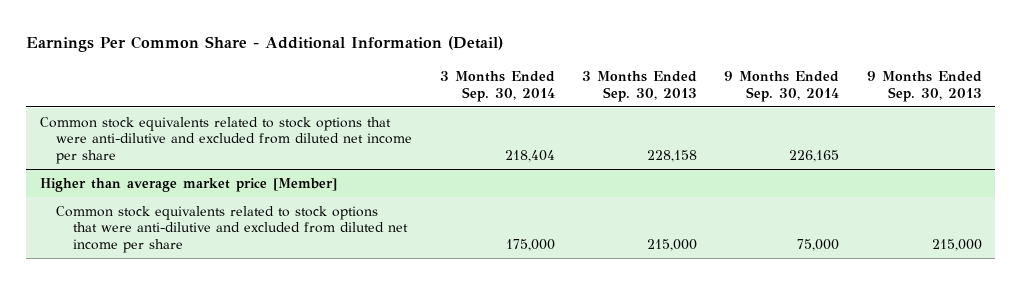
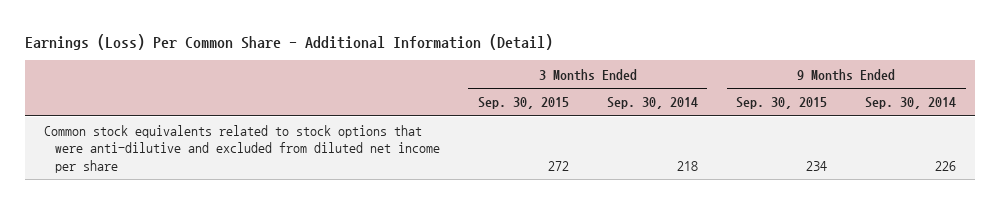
- Earnings Per Common Share - Additional Information (Detail)
+ Earnings (Loss) Per Common Share - Additional Information (Detail)
- | 3 Months Ended Sep. 30, 2014 | 3 Months Ended Sep. 30, 2013 | 9 Months Ended Sep. 30, 2014 | 9 Months Ended Sep. 30, 2013
+ | 3 Months Ended Sep. 30, 2015 | 3 Months Ended Sep. 30, 2014 | 9 Months Ended Sep. 30, 2015 | 9 Months Ended Sep. 30, 2014
- Common stock equivalents related to stock options that were anti-dilutive and excluded from diluted net income per share | 218,404 | 228,158 | 226,165 |
- Higher than average market price [Member]
- Common stock equivalents related to stock options that were anti-dilutive and excluded from diluted net income per share | 175,000 | 215,000 | 75,000 | 215,000
+ Common stock equivalents related to stock options that were anti-dilutive and excluded from diluted net income per share | 272 | 218 | 234 | 226

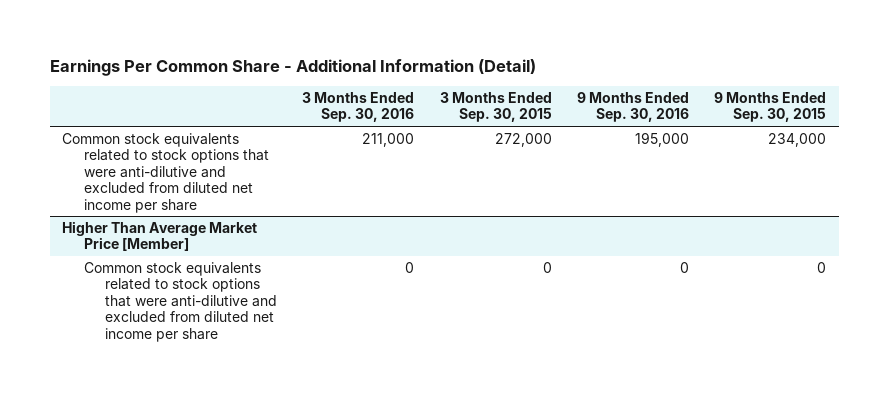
- Earnings (Loss) Per Common Share - Additional Information (Detail)
+ Earnings Per Common Share - Additional Information (Detail)
- | 3 Months Ended Sep. 30, 2015 | 3 Months Ended Sep. 30, 2014 | 9 Months Ended Sep. 30, 2015 | 9 Months Ended Sep. 30, 2014
+ | 3 Months Ended Sep. 30, 2016 | 3 Months Ended Sep. 30, 2015 | 9 Months Ended Sep. 30, 2016 | 9 Months Ended Sep. 30, 2015
- Common stock equivalents related to stock options that were anti-dilutive and excluded from diluted net income per share | 272 | 218 | 234 | 226
+ Common stock equivalents related to stock options that were anti-dilutive and excluded from diluted net income per share | 211,000 | 272,000 | 195,000 | 234,000
+ Higher Than Average Market Price [Member]
+ Common stock equivalents related to stock options that were anti-dilutive and excluded from diluted net income per share | 0 | 0 | 0 | 0

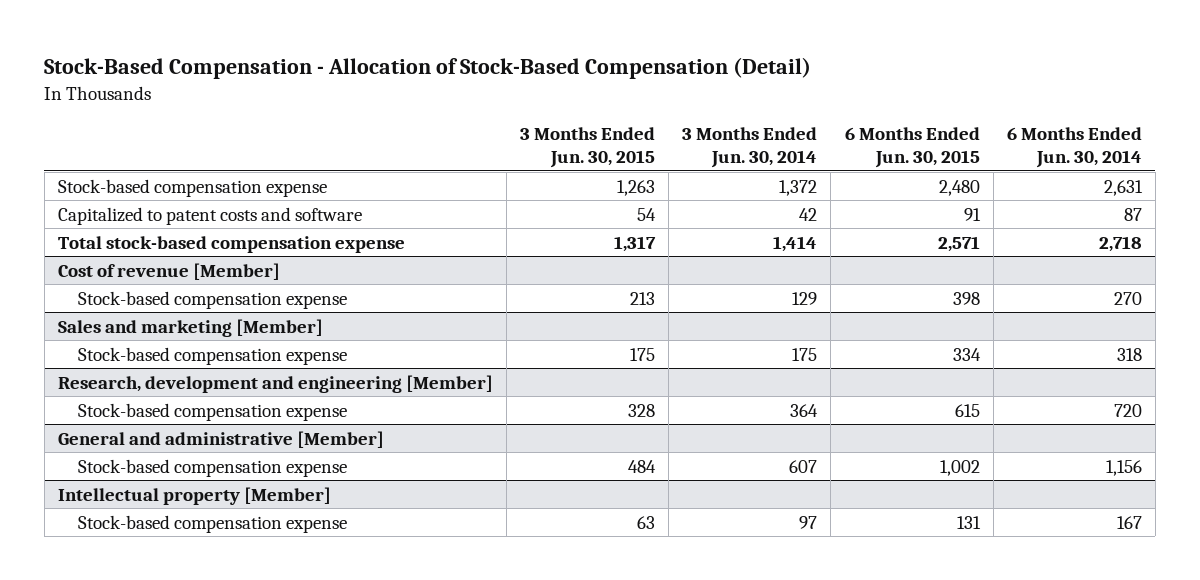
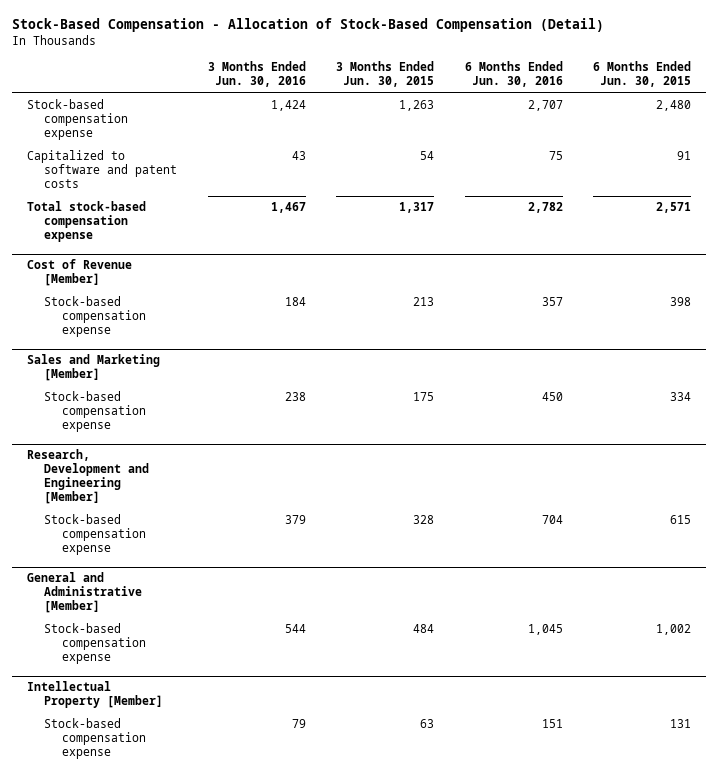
- | 3 Months Ended Jun. 30, 2015 | 3 Months Ended Jun. 30, 2014 | 6 Months Ended Jun. 30, 2015 | 6 Months Ended Jun. 30, 2014
+ | 3 Months Ended Jun. 30, 2016 | 3 Months Ended Jun. 30, 2015 | 6 Months Ended Jun. 30, 2016 | 6 Months Ended Jun. 30, 2015
- Capitalized to patent costs and software | 54 | 42 | 91 | 87
+ Capitalized to software and patent costs | 43 | 54 | 75 | 91
- Cost of revenue [Member]
+ Cost of Revenue [Member]
- Sales and marketing [Member]
+ Sales and Marketing [Member]
- Research, development and engineering [Member]
+ Research, Development and Engineering [Member]
- General and administrative [Member]
+ General and Administrative [Member]
- Intellectual property [Member]
+ Intellectual Property [Member]

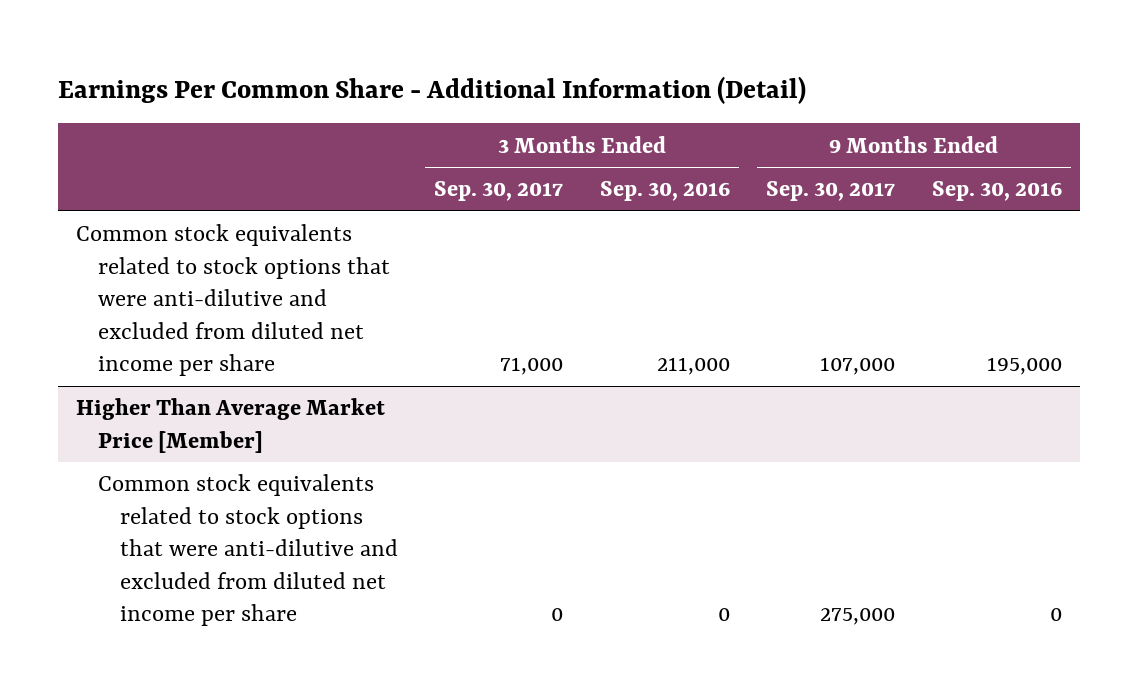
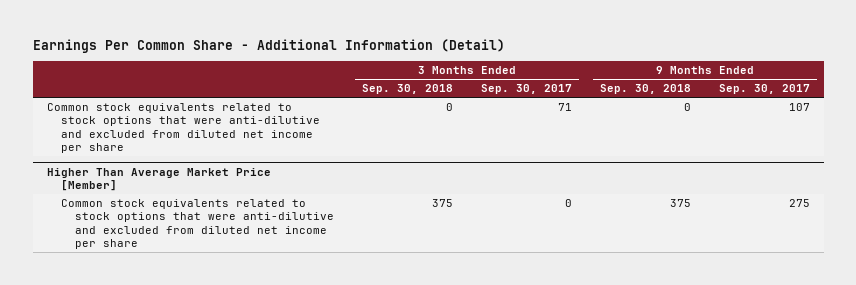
- | 3 Months Ended Sep. 30, 2017 | 3 Months Ended Sep. 30, 2016 | 9 Months Ended Sep. 30, 2017 | 9 Months Ended Sep. 30, 2016
+ | 3 Months Ended Sep. 30, 2018 | 3 Months Ended Sep. 30, 2017 | 9 Months Ended Sep. 30, 2018 | 9 Months Ended Sep. 30, 2017
- Common stock equivalents related to stock options that were anti-dilutive and excluded from diluted net income per share | 71,000 | 211,000 | 107,000 | 195,000
+ Common stock equivalents related to stock options that were anti-dilutive and excluded from diluted net income per share | 0 | 71 | 0 | 107
@ Higher Than Average Market Price [Member]
- Common stock equivalents related to stock options that were anti-dilutive and excluded from diluted net income per share | 0 | 0 | 275,000 | 0
+ Common stock equivalents related to stock options that were anti-dilutive and excluded from diluted net income per share | 375 | 0 | 375 | 275

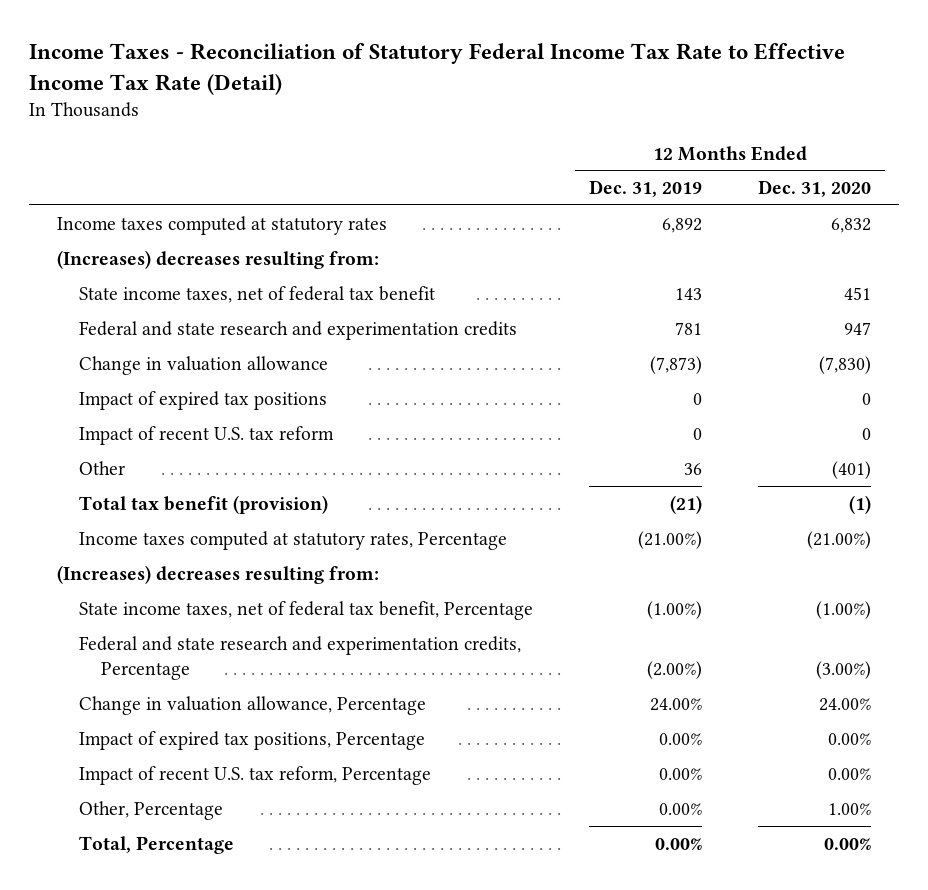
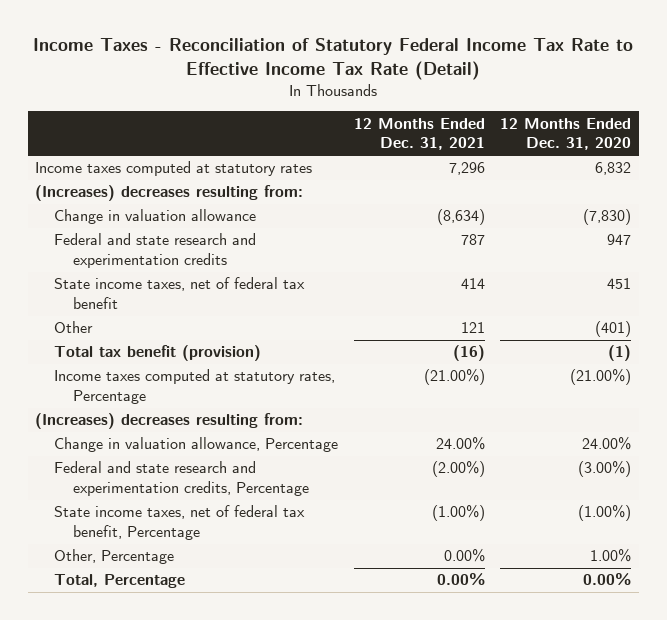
- | 12 Months Ended Dec. 31, 2019 | 12 Months Ended Dec. 31, 2020
+ | 12 Months Ended Dec. 31, 2021 | 12 Months Ended Dec. 31, 2020
- Impact of expired tax positions | 0 | 0
- Impact of recent U.S. tax reform | 0 | 0
moved down: Federal and state research and experimentation credits | 787 | 947
moved down: State income taxes, net of federal tax benefit | 414 | 451
- Impact of expired tax positions, Percentage | 0.00% | 0.00%
- Impact of recent U.S. tax reform, Percentage | 0.00% | 0.00%
moved down: Federal and state research and experimentation credits, Percentage | (2.00%) | (3.00%)
moved down: State income taxes, net of federal tax benefit, Percentage | (1.00%) | (1.00%)

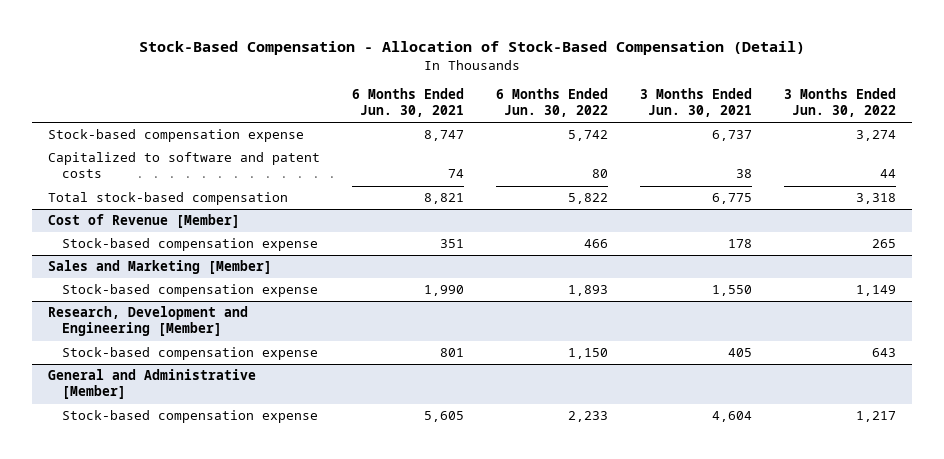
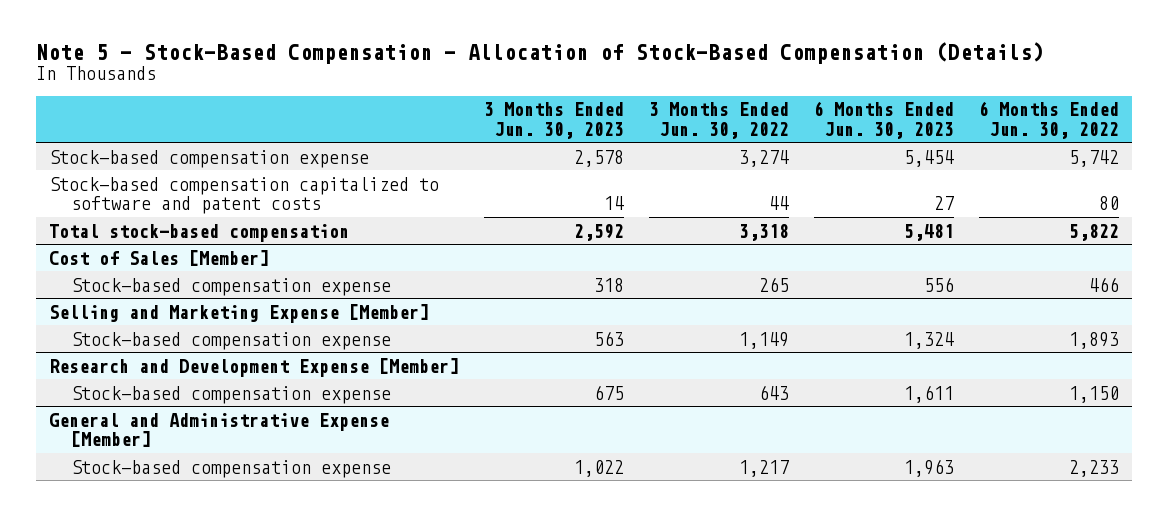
- Stock-Based Compensation - Allocation of Stock-Based Compensation (Detail)
+ Note 5 - Stock-Based Compensation - Allocation of Stock-Based Compensation (Details)
- | 6 Months Ended Jun. 30, 2021 | 6 Months Ended Jun. 30, 2022 | 3 Months Ended Jun. 30, 2021 | 3 Months Ended Jun. 30, 2022
+ | 3 Months Ended Jun. 30, 2023 | 3 Months Ended Jun. 30, 2022 | 6 Months Ended Jun. 30, 2023 | 6 Months Ended Jun. 30, 2022
- Capitalized to software and patent costs | 74 | 80 | 38 | 44
+ Stock-based compensation capitalized to software and patent costs | 14 | 44 | 27 | 80
- Cost of Revenue [Member]
+ Cost of Sales [Member]
- Sales and Marketing [Member]
+ Selling and Marketing Expense [Member]
- Research, Development and Engineering [Member]
+ Research and Development Expense [Member]
- General and Administrative [Member]
+ General and Administrative Expense [Member]

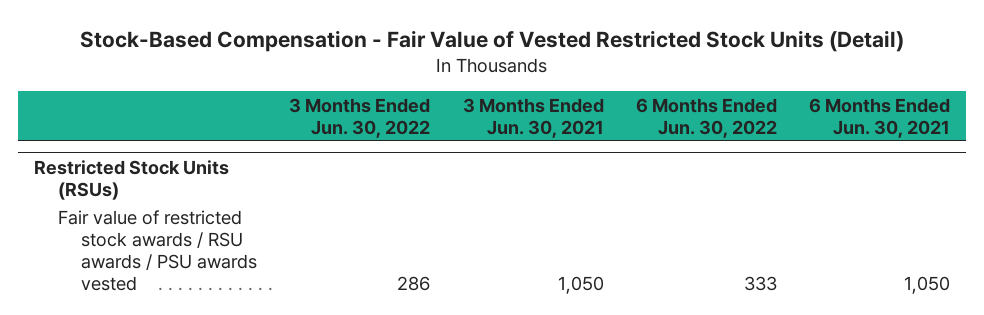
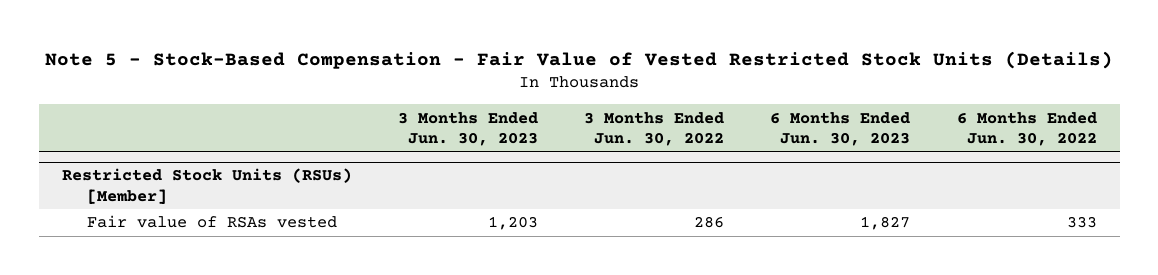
- Stock-Based Compensation - Fair Value of Vested Restricted Stock Units (Detail)
+ Note 5 - Stock-Based Compensation - Fair Value of Vested Restricted Stock Units (Details)
- | 3 Months Ended Jun. 30, 2022 | 3 Months Ended Jun. 30, 2021 | 6 Months Ended Jun. 30, 2022 | 6 Months Ended Jun. 30, 2021
+ | 3 Months Ended Jun. 30, 2023 | 3 Months Ended Jun. 30, 2022 | 6 Months Ended Jun. 30, 2023 | 6 Months Ended Jun. 30, 2022
- Restricted Stock Units (RSUs)
- Fair value of restricted stock awards / RSU awards / PSU awards vested | 286 | 1,050 | 333 | 1,050
+ Restricted Stock Units (RSUs) [Member]
+ Fair value of RSAs vested | 1,203 | 286 | 1,827 | 333

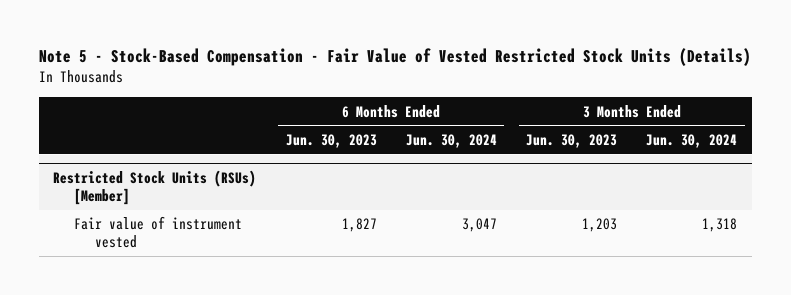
- | 3 Months Ended Jun. 30, 2023 | 3 Months Ended Jun. 30, 2022 | 6 Months Ended Jun. 30, 2023 | 6 Months Ended Jun. 30, 2022
+ | 6 Months Ended Jun. 30, 2023 | 6 Months Ended Jun. 30, 2024 | 3 Months Ended Jun. 30, 2023 | 3 Months Ended Jun. 30, 2024
@ Restricted Stock Units (RSUs) [Member]
- Fair value of RSAs vested | 1,203 | 286 | 1,827 | 333
+ Fair value of instrument vested | 1,827 | 3,047 | 1,203 | 1,318

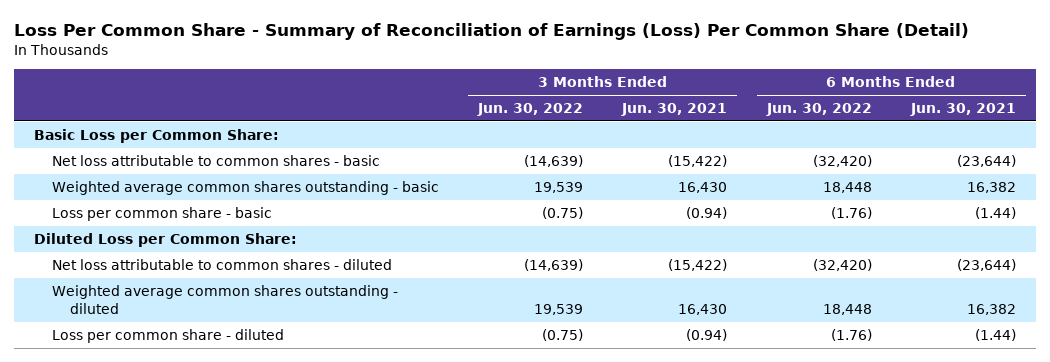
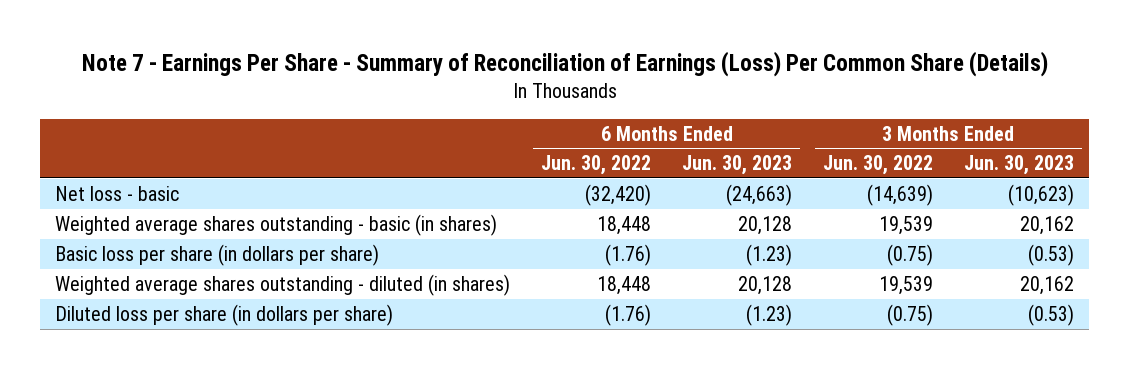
- Loss Per Common Share - Summary of Reconciliation of Earnings (Loss) Per Common Share (Detail)
+ Note 7 - Earnings Per Share - Summary of Reconciliation of Earnings (Loss) Per Common Share (Details)
- | 3 Months Ended Jun. 30, 2022 | 3 Months Ended Jun. 30, 2021 | 6 Months Ended Jun. 30, 2022 | 6 Months Ended Jun. 30, 2021
+ | 6 Months Ended Jun. 30, 2022 | 6 Months Ended Jun. 30, 2023 | 3 Months Ended Jun. 30, 2022 | 3 Months Ended Jun. 30, 2023
- Basic Loss per Common Share:
- Net loss attributable to common shares - basic | (14,639) | (15,422) | (32,420) | (23,644)
- Weighted average common shares outstanding - basic | 19,539 | 16,430 | 18,448 | 16,382
- Loss per common share - basic | (0.75) | (0.94) | (1.76) | (1.44)
- Diluted Loss per Common Share:
- Net loss attributable to common shares - diluted | (14,639) | (15,422) | (32,420) | (23,644)
- Weighted average common shares outstanding - diluted | 19,539 | 16,430 | 18,448 | 16,382
- Loss per common share - diluted | (0.75) | (0.94) | (1.76) | (1.44)
+ Net loss - basic | (32,420) | (24,663) | (14,639) | (10,623)
+ Weighted average shares outstanding - basic (in shares) | 18,448 | 20,128 | 19,539 | 20,162
+ Basic loss per share (in dollars per share) | (1.76) | (1.23) | (0.75) | (0.53)
+ Weighted average shares outstanding - diluted (in shares) | 18,448 | 20,128 | 19,539 | 20,162
+ Diluted loss per share (in dollars per share) | (1.76) | (1.23) | (0.75) | (0.53)

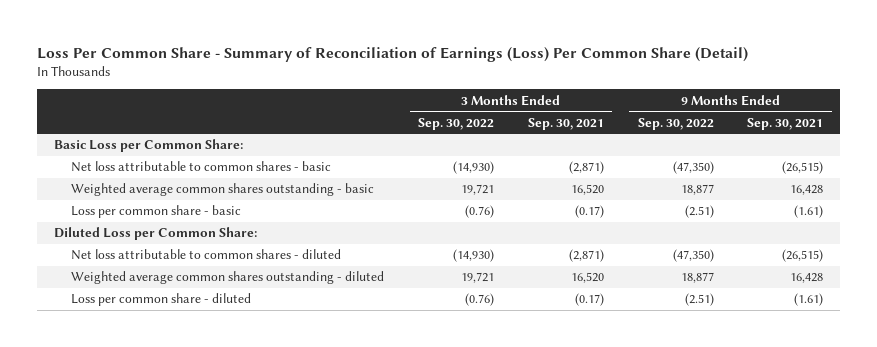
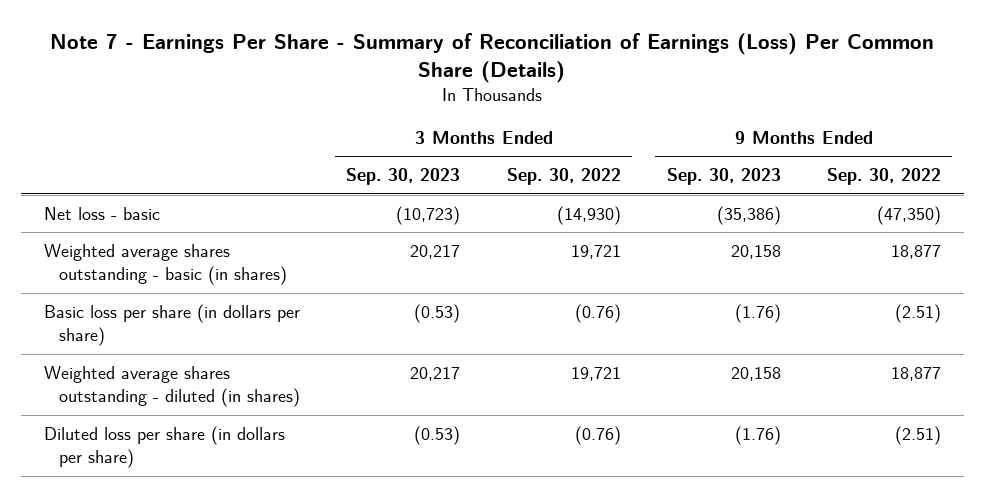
- Loss Per Common Share - Summary of Reconciliation of Earnings (Loss) Per Common Share (Detail)
+ Note 7 - Earnings Per Share - Summary of Reconciliation of Earnings (Loss) Per Common Share (Details)
- | 3 Months Ended Sep. 30, 2022 | 3 Months Ended Sep. 30, 2021 | 9 Months Ended Sep. 30, 2022 | 9 Months Ended Sep. 30, 2021
+ | 3 Months Ended Sep. 30, 2023 | 3 Months Ended Sep. 30, 2022 | 9 Months Ended Sep. 30, 2023 | 9 Months Ended Sep. 30, 2022
- Basic Loss per Common Share:
- Net loss attributable to common shares - basic | (14,930) | (2,871) | (47,350) | (26,515)
- Weighted average common shares outstanding - basic | 19,721 | 16,520 | 18,877 | 16,428
- Loss per common share - basic | (0.76) | (0.17) | (2.51) | (1.61)
- Diluted Loss per Common Share:
- Net loss attributable to common shares - diluted | (14,930) | (2,871) | (47,350) | (26,515)
- Weighted average common shares outstanding - diluted | 19,721 | 16,520 | 18,877 | 16,428
- Loss per common share - diluted | (0.76) | (0.17) | (2.51) | (1.61)
+ Net loss - basic | (10,723) | (14,930) | (35,386) | (47,350)
+ Weighted average shares outstanding - basic (in shares) | 20,217 | 19,721 | 20,158 | 18,877
+ Basic loss per share (in dollars per share) | (0.53) | (0.76) | (1.76) | (2.51)
+ Weighted average shares outstanding - diluted (in shares) | 20,217 | 19,721 | 20,158 | 18,877
+ Diluted loss per share (in dollars per share) | (0.53) | (0.76) | (1.76) | (2.51)

